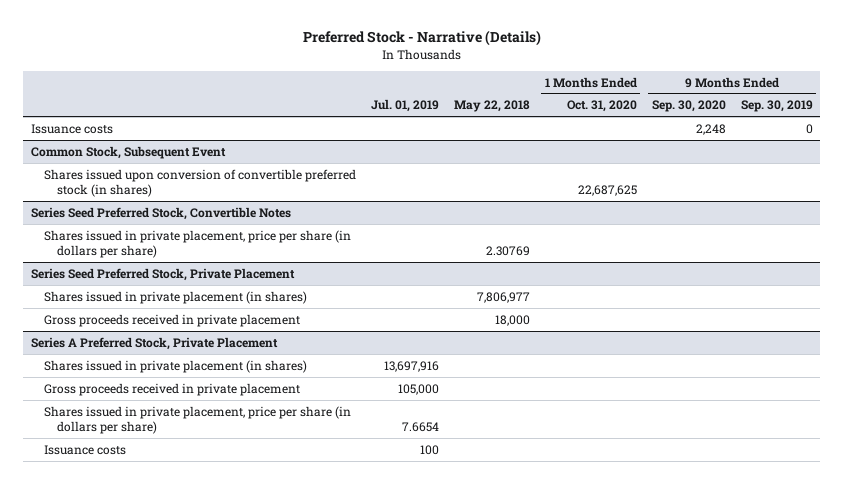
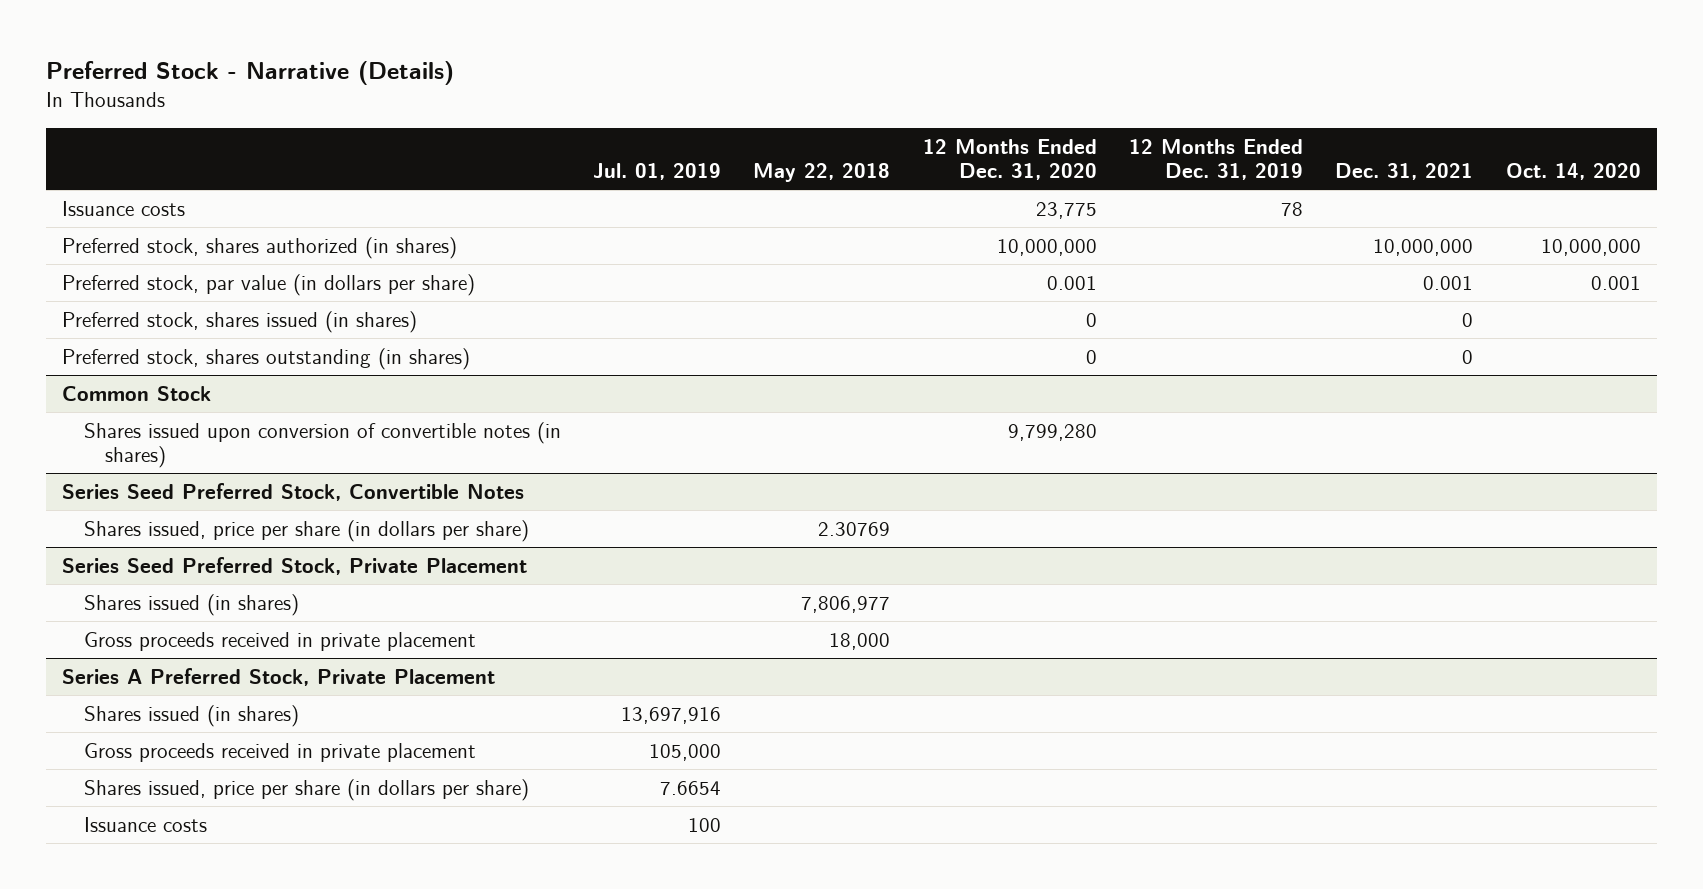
- | Jul. 01, 2019 | May 22, 2018 | 1 Months Ended Oct. 31, 2020 | 9 Months Ended Sep. 30, 2020 | 9 Months Ended Sep. 30, 2019
+ | Jul. 01, 2019 | May 22, 2018 | 12 Months Ended Dec. 31, 2020 | 12 Months Ended Dec. 31, 2019 | Dec. 31, 2021 | Oct. 14, 2020
- Common Stock, Subsequent Event
- Shares issued upon conversion of convertible preferred stock (in shares) | | | 22,687,625 | |
+ Preferred stock, shares authorized (in shares) | | | 10,000,000 | | 10,000,000 | 10,000,000
+ Preferred stock, par value (in dollars per share) | | | 0.001 | | 0.001 | 0.001
+ Preferred stock, shares issued (in shares) | | | 0 | | 0 |
+ Preferred stock, shares outstanding (in shares) | | | 0 | | 0 |
+ Common Stock
+ Shares issued upon conversion of convertible notes (in shares) | | | 9,799,280 | | |
@ Series Seed Preferred Stock, Convertible Notes
- Shares issued in private placement, price per share (in dollars per share) | | 2.30769 | | |
+ Shares issued, price per share (in dollars per share) | | 2.30769 | | | |
@ Series Seed Preferred Stock, Private Placement
- Shares issued in private placement (in shares) | | 7,806,977 | | |
+ Shares issued (in shares) | | 7,806,977 | | | |
@ Series A Preferred Stock, Private Placement
- Shares issued in private placement (in shares) | 13,697,916 | | | |
+ Shares issued (in shares) | 13,697,916 | | | | |
- Shares issued in private placement, price per share (in dollars per share) | 7.6654 | | | |
+ Shares issued, price per share (in dollars per share) | 7.6654 | | | | |

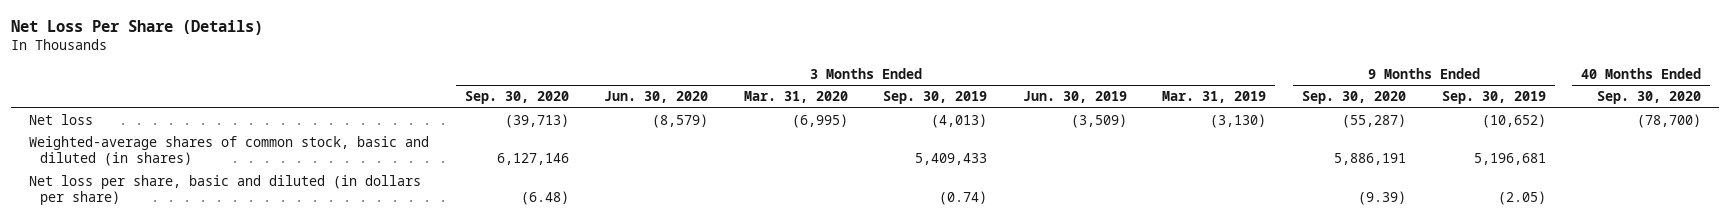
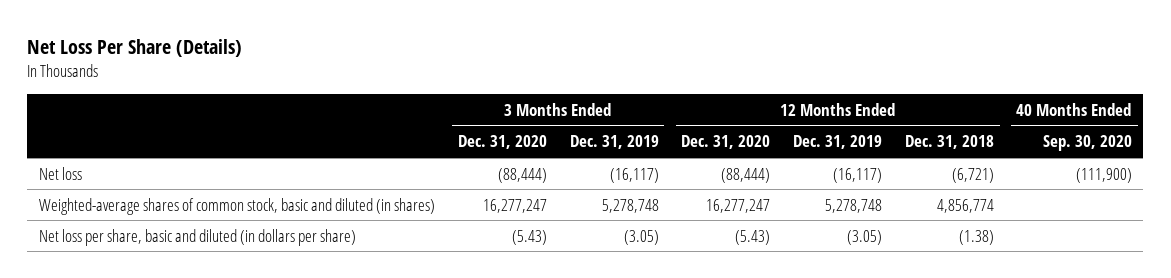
- | 3 Months Ended Sep. 30, 2020 | 3 Months Ended Jun. 30, 2020 | 3 Months Ended Mar. 31, 2020 | 3 Months Ended Sep. 30, 2019 | 3 Months Ended Jun. 30, 2019 | 3 Months Ended Mar. 31, 2019 | 9 Months Ended Sep. 30, 2020 | 9 Months Ended Sep. 30, 2019 | 40 Months Ended Sep. 30, 2020
+ | 3 Months Ended Dec. 31, 2020 | 3 Months Ended Dec. 31, 2019 | 12 Months Ended Dec. 31, 2020 | 12 Months Ended Dec. 31, 2019 | 12 Months Ended Dec. 31, 2018 | 40 Months Ended Sep. 30, 2020
- Net loss | (39,713) | (8,579) | (6,995) | (4,013) | (3,509) | (3,130) | (55,287) | (10,652) | (78,700)
+ Net loss | (88,444) | (16,117) | (88,444) | (16,117) | (6,721) | (111,900)

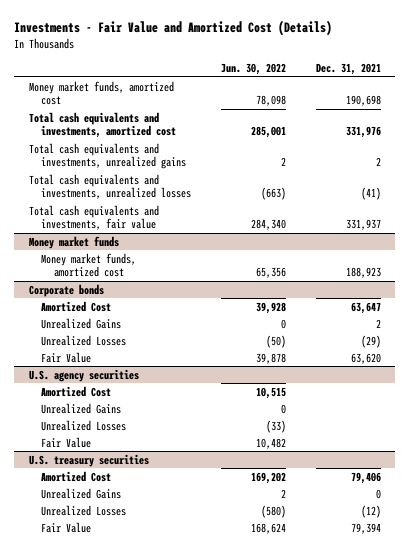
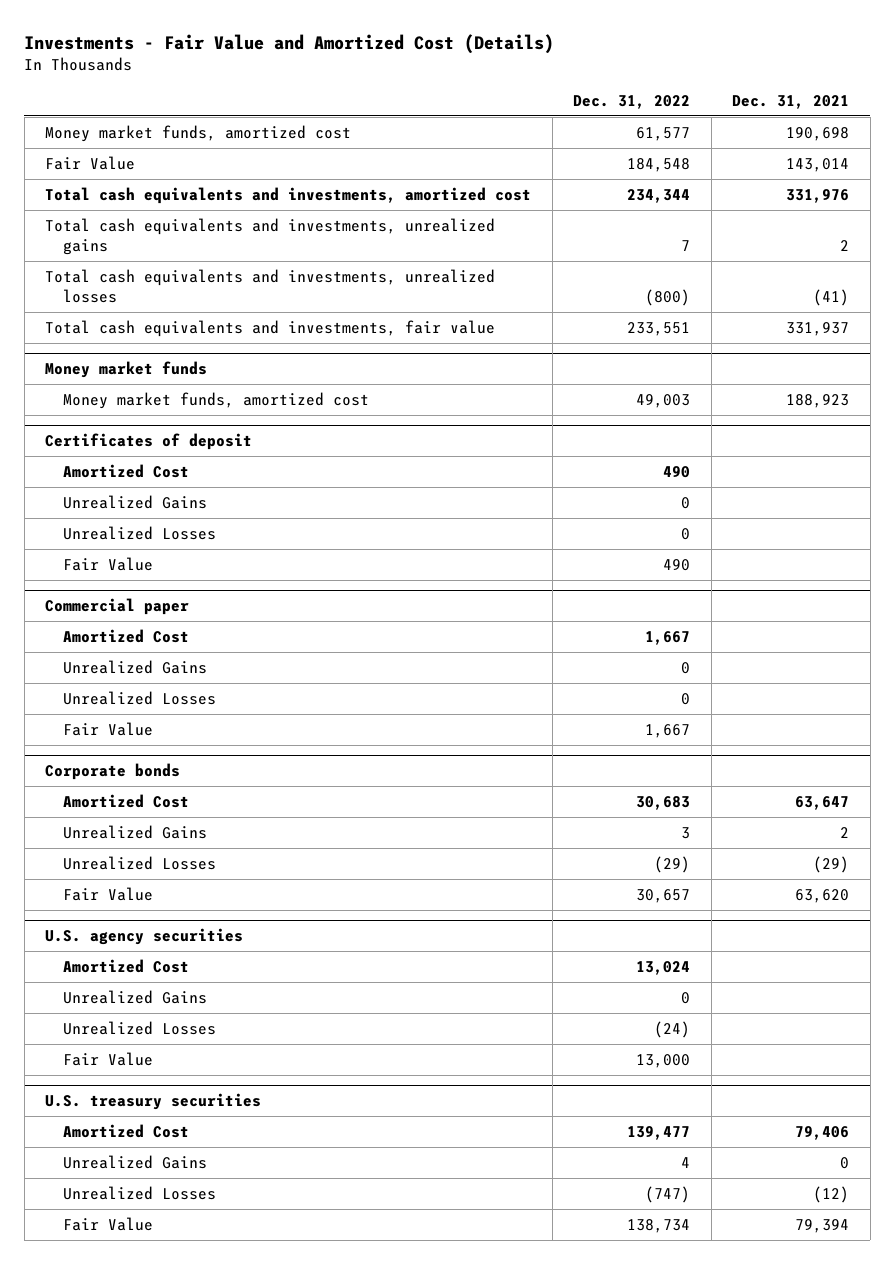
- | Jun. 30, 2022 | Dec. 31, 2021
+ | Dec. 31, 2022 | Dec. 31, 2021
+ Fair Value | 184,548 | 143,014
+ Certificates of deposit
+ Amortized Cost | 490 |
+ Unrealized Gains | 0 |
+ Unrealized Losses | 0 |
+ Fair Value | 490 |
+ Commercial paper
+ Amortized Cost | 1,667 |
+ Unrealized Gains | 0 |
+ Unrealized Losses | 0 |
+ Fair Value | 1,667 |

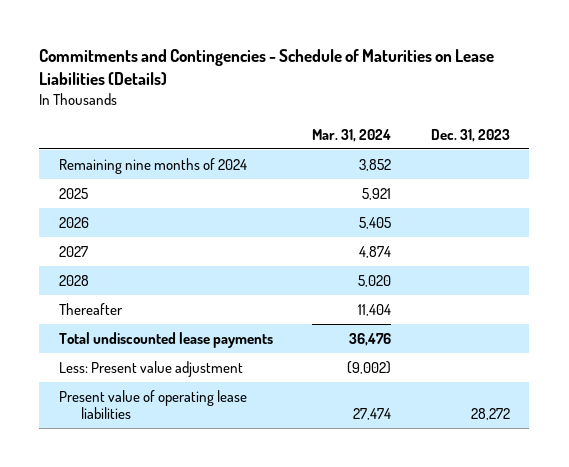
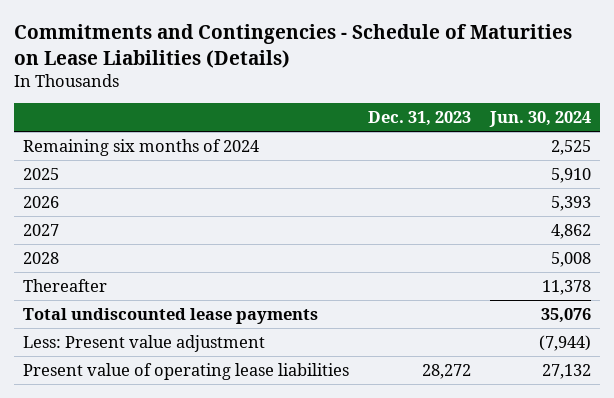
- | Mar. 31, 2024 | Dec. 31, 2023
+ | Dec. 31, 2023 | Jun. 30, 2024
- Remaining nine months of 2024 | 3,852 |
+ Remaining six months of 2024 | | 2,525

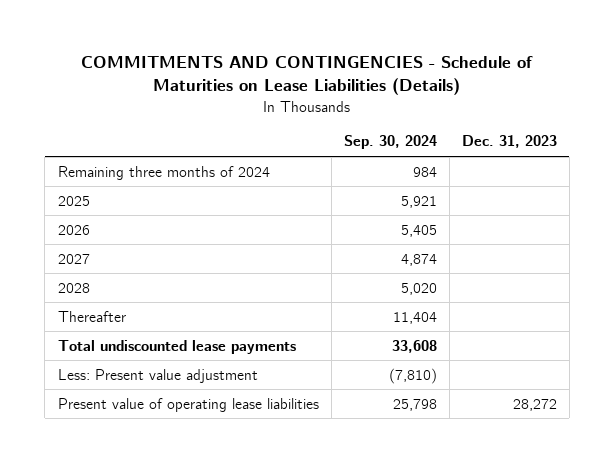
- Commitments and Contingencies - Schedule of Maturities on Lease Liabilities (Details)
+ COMMITMENTS AND CONTINGENCIES - Schedule of Maturities on Lease Liabilities (Details)
- | Dec. 31, 2023 | Jun. 30, 2024
+ | Sep. 30, 2024 | Dec. 31, 2023
- Remaining six months of 2024 | | 2,525
+ Remaining three months of 2024 | 984 |

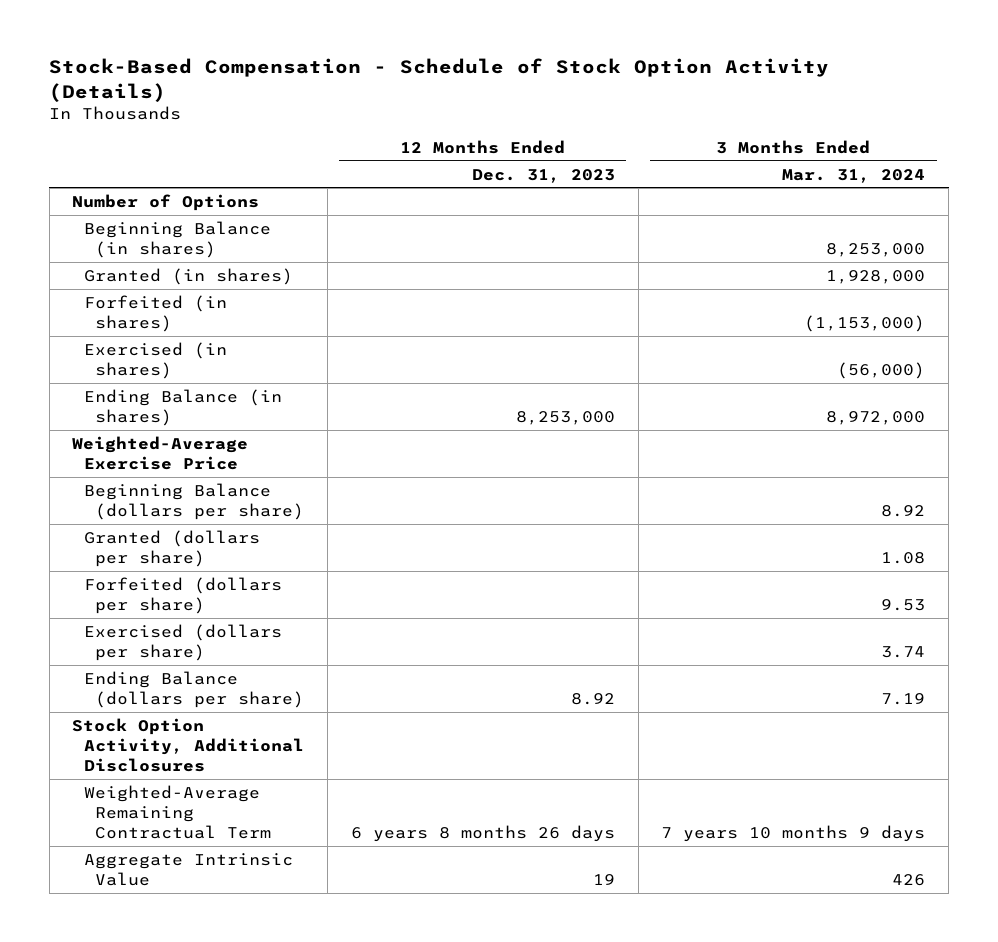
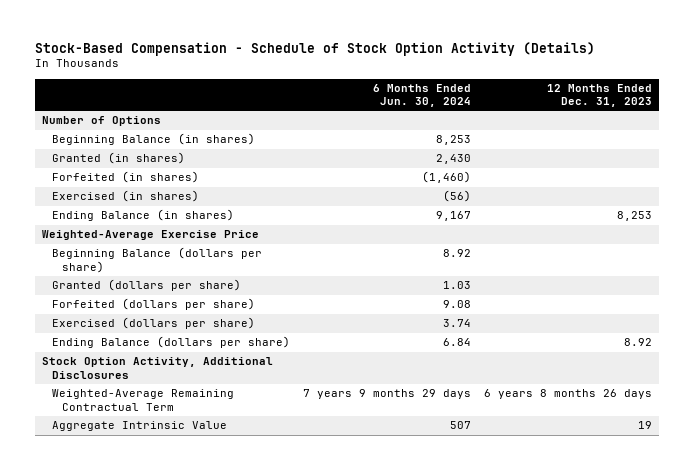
- | 12 Months Ended Dec. 31, 2023 | 3 Months Ended Mar. 31, 2024
+ | 6 Months Ended Jun. 30, 2024 | 12 Months Ended Dec. 31, 2023
- Ending Balance (in shares) | 8,253,000 | 8,972,000
+ Ending Balance (in shares) | 9,167 | 8,253

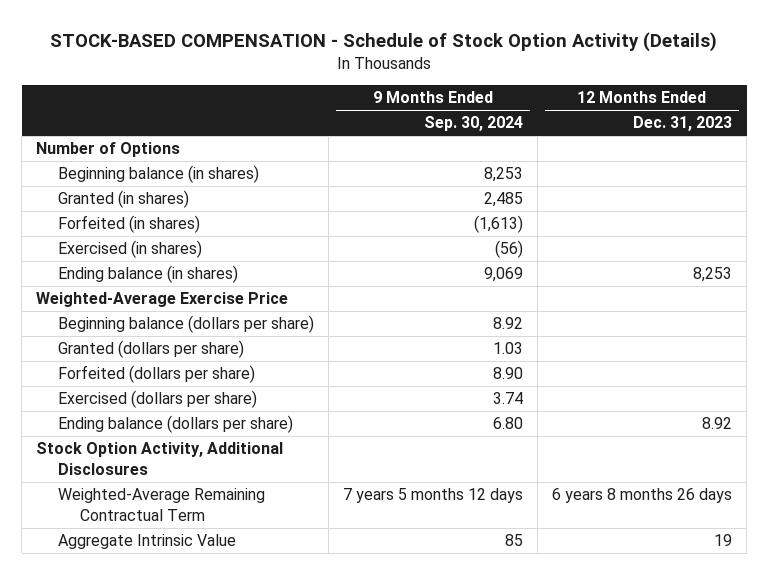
- Stock-Based Compensation - Schedule of Stock Option Activity (Details)
+ STOCK-BASED COMPENSATION - Schedule of Stock Option Activity (Details)
- | 6 Months Ended Jun. 30, 2024 | 12 Months Ended Dec. 31, 2023
+ | 9 Months Ended Sep. 30, 2024 | 12 Months Ended Dec. 31, 2023
- Beginning Balance (in shares) | 8,253 |
+ Beginning balance (in shares) | 8,253 |
- Ending Balance (in shares) | 9,167 | 8,253
+ Ending balance (in shares) | 9,069 | 8,253
- Beginning Balance (dollars per share) | 8.92 |
+ Beginning balance (dollars per share) | 8.92 |
- Ending Balance (dollars per share) | 6.84 | 8.92
+ Ending balance (dollars per share) | 6.80 | 8.92

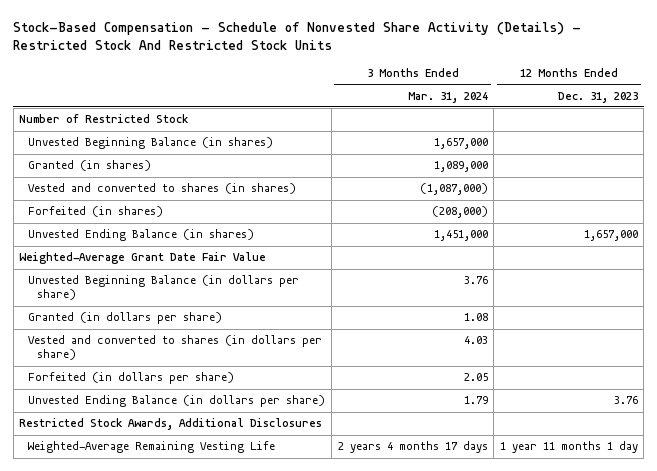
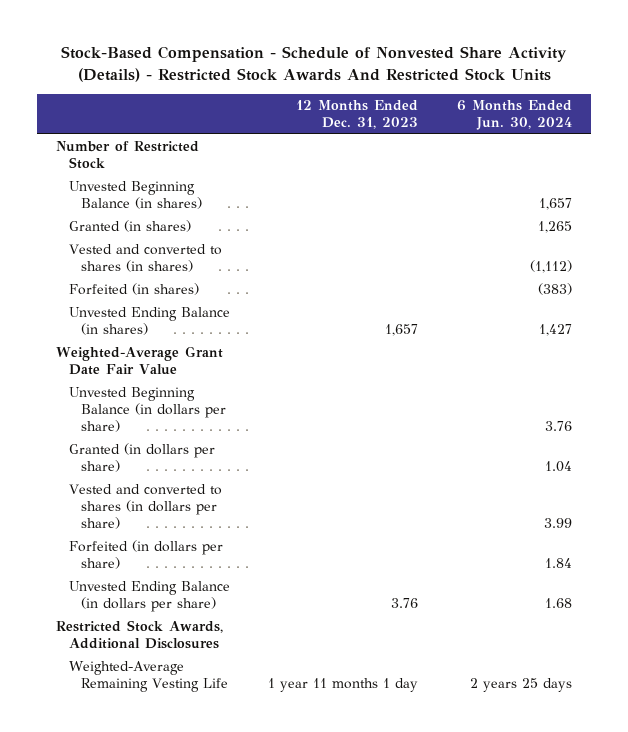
- Stock-Based Compensation - Schedule of Nonvested Share Activity (Details) - Restricted Stock And Restricted Stock Units
+ Stock-Based Compensation - Schedule of Nonvested Share Activity (Details) - Restricted Stock Awards And Restricted Stock Units
- | 3 Months Ended Mar. 31, 2024 | 12 Months Ended Dec. 31, 2023
+ | 12 Months Ended Dec. 31, 2023 | 6 Months Ended Jun. 30, 2024
- Unvested Ending Balance (in shares) | 1,451,000 | 1,657,000
+ Unvested Ending Balance (in shares) | 1,657 | 1,427

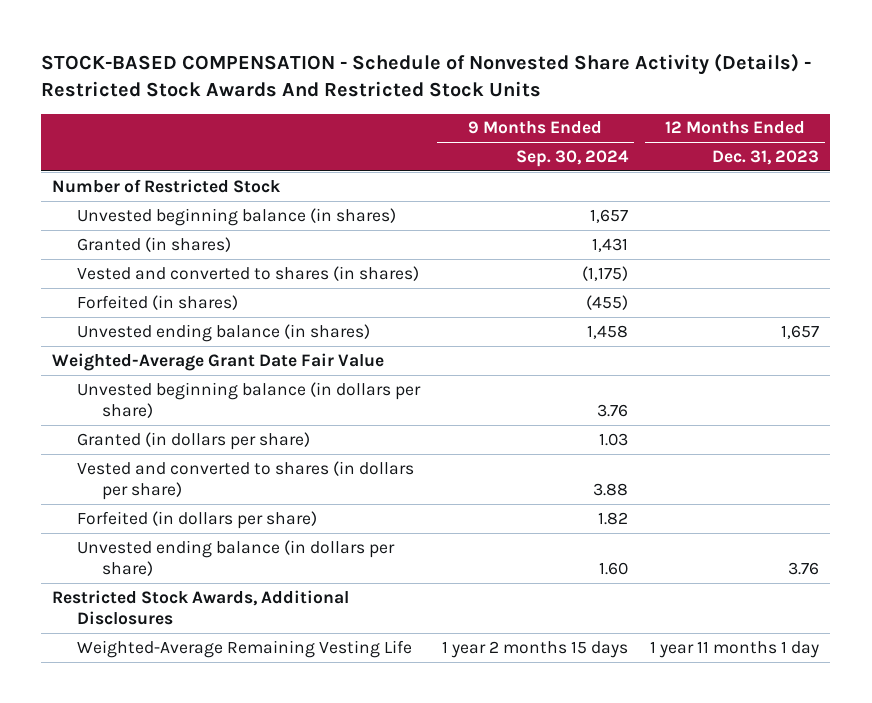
- Stock-Based Compensation - Schedule of Nonvested Share Activity (Details) - Restricted Stock Awards And Restricted Stock Units
+ STOCK-BASED COMPENSATION - Schedule of Nonvested Share Activity (Details) - Restricted Stock Awards And Restricted Stock Units
- | 12 Months Ended Dec. 31, 2023 | 6 Months Ended Jun. 30, 2024
+ | 9 Months Ended Sep. 30, 2024 | 12 Months Ended Dec. 31, 2023
- Unvested Beginning Balance (in shares) | | 1,657
+ Unvested beginning balance (in shares) | 1,657 |
- Unvested Ending Balance (in shares) | 1,657 | 1,427
+ Unvested ending balance (in shares) | 1,458 | 1,657
- Unvested Beginning Balance (in dollars per share) | | 3.76
+ Unvested beginning balance (in dollars per share) | 3.76 |
- Unvested Ending Balance (in dollars per share) | 3.76 | 1.68
+ Unvested ending balance (in dollars per share) | 1.60 | 3.76

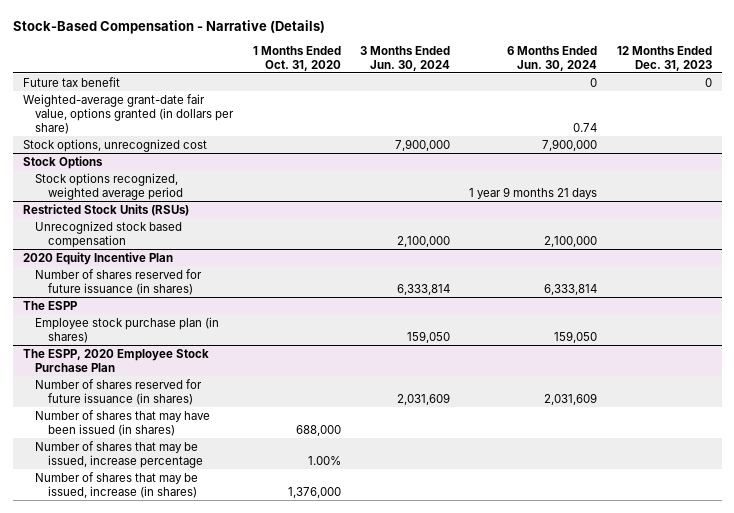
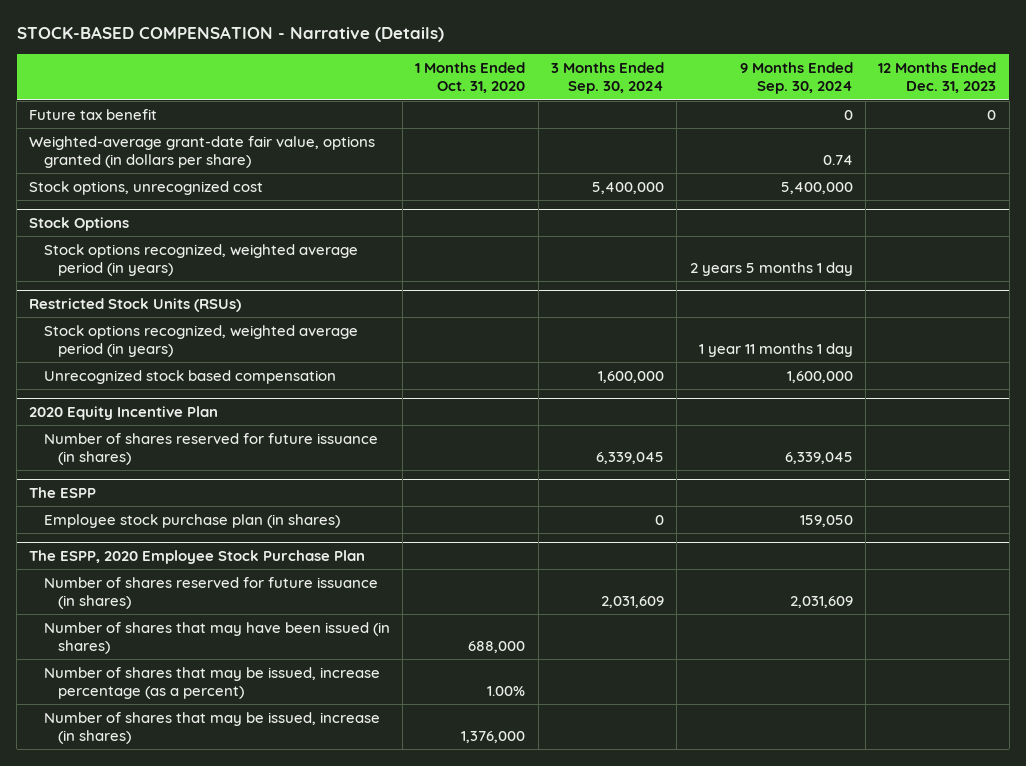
- Stock-Based Compensation - Narrative (Details)
+ STOCK-BASED COMPENSATION - Narrative (Details)
- | 1 Months Ended Oct. 31, 2020 | 3 Months Ended Jun. 30, 2024 | 6 Months Ended Jun. 30, 2024 | 12 Months Ended Dec. 31, 2023
+ | 1 Months Ended Oct. 31, 2020 | 3 Months Ended Sep. 30, 2024 | 9 Months Ended Sep. 30, 2024 | 12 Months Ended Dec. 31, 2023
@ Stock Options
- Stock options recognized, weighted average period | | | 1 year 9 months 21 days |
+ Stock options recognized, weighted average period (in years) | | | 2 years 5 months 1 day |
@ Restricted Stock Units (RSUs)
+ Stock options recognized, weighted average period (in years) | | | 1 year 11 months 1 day |
@ The ESPP, 2020 Employee Stock Purchase Plan
- Number of shares that may be issued, increase percentage | 1.00% | | |
+ Number of shares that may be issued, increase percentage (as a percent) | 1.00% | | |

